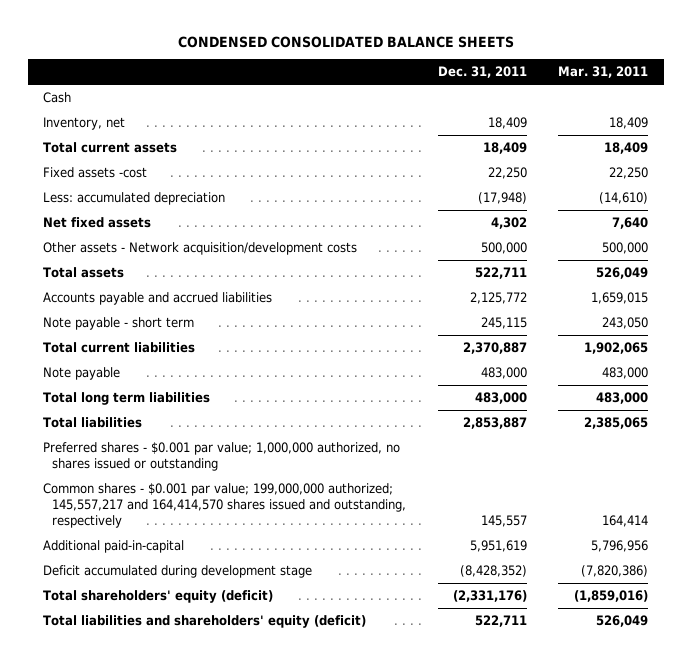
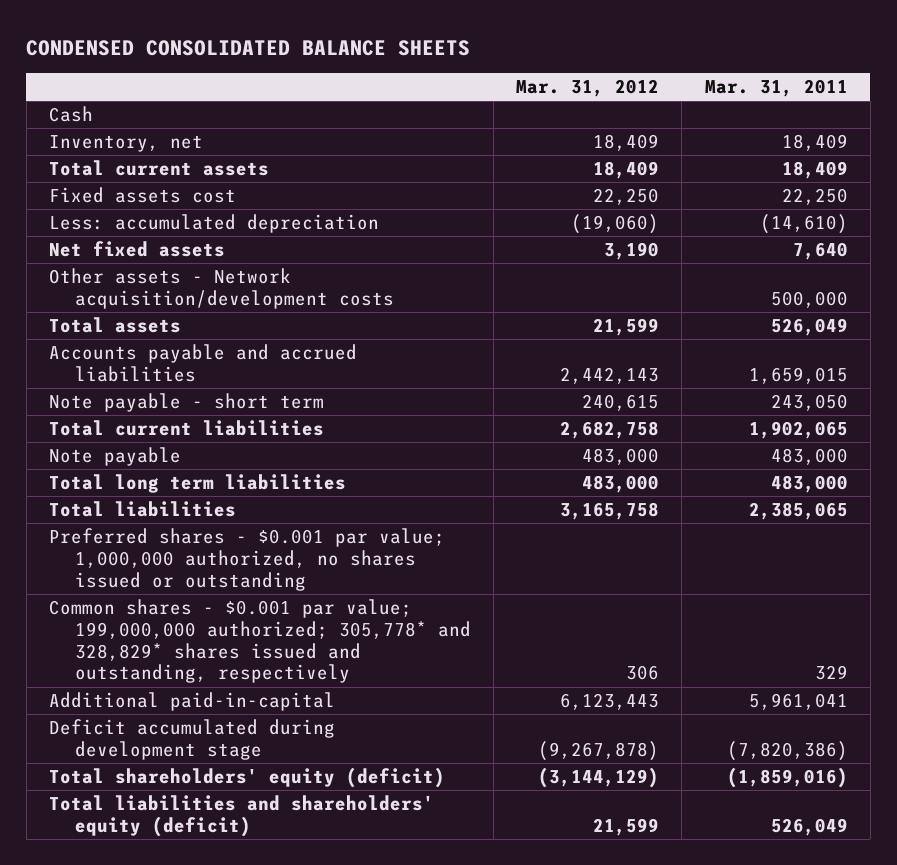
- | Dec. 31, 2011 | Mar. 31, 2011
+ | Mar. 31, 2012 | Mar. 31, 2011
- Fixed assets -cost | 22,250 | 22,250
+ Fixed assets cost | 22,250 | 22,250
- Common shares - $0.001 par value; 199,000,000 authorized; 145,557,217 and 164,414,570 shares issued and outstanding, respectively | 145,557 | 164,414
- Additional paid-in-capital | 5,951,619 | 5,796,956
+ Common shares - $0.001 par value; 199,000,000 authorized; 305,778* and 328,829* shares issued and outstanding, respectively | 306 | 329
+ Additional paid-in-capital | 6,123,443 | 5,961,041

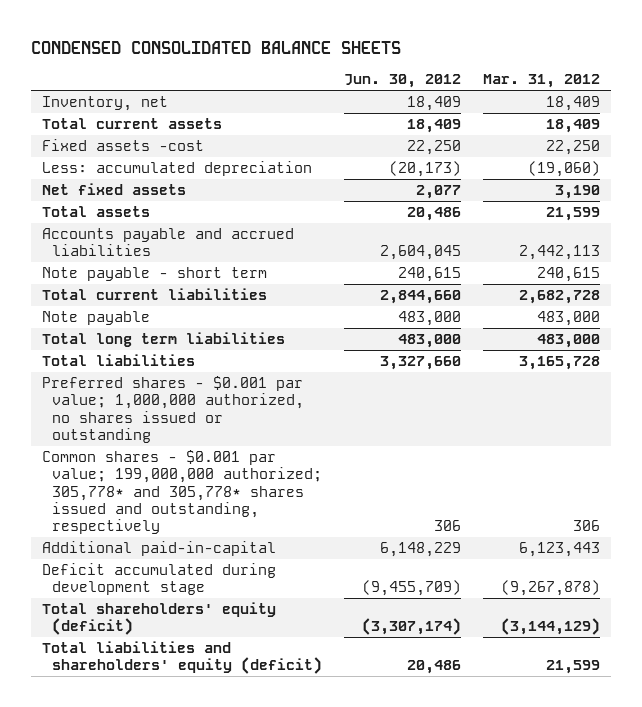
- | Mar. 31, 2012 | Mar. 31, 2011
+ | Jun. 30, 2012 | Mar. 31, 2012
- Cash
- Fixed assets cost | 22,250 | 22,250
+ Fixed assets -cost | 22,250 | 22,250
- Other assets - Network acquisition/development costs | | 500,000
- Accounts payable and accrued liabilities | 2,442,143 | 1,659,015
+ Accounts payable and accrued liabilities | 2,604,045 | 2,442,113
- Total current liabilities | 2,682,758 | 1,902,065
+ Total current liabilities | 2,844,660 | 2,682,728
- Total liabilities | 3,165,758 | 2,385,065
+ Total liabilities | 3,327,660 | 3,165,728
- Common shares - $0.001 par value; 199,000,000 authorized; 305,778* and 328,829* shares issued and outstanding, respectively | 306 | 329
+ Common shares - $0.001 par value; 199,000,000 authorized; 305,778* and 305,778* shares issued and outstanding, respectively | 306 | 306

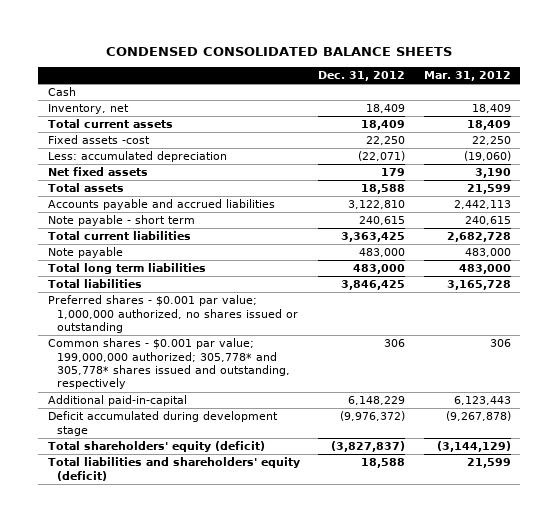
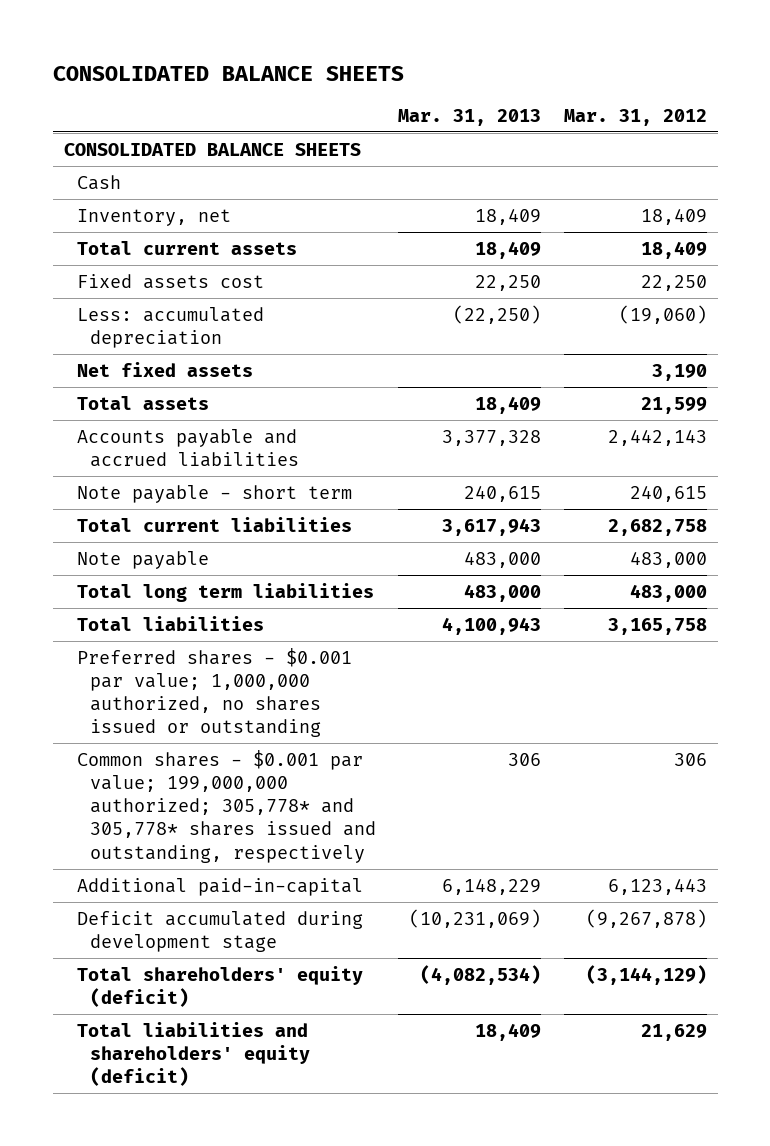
- CONDENSED CONSOLIDATED BALANCE SHEETS
+ CONSOLIDATED BALANCE SHEETS
- | Dec. 31, 2012 | Mar. 31, 2012
+ | Mar. 31, 2013 | Mar. 31, 2012
+ CONSOLIDATED BALANCE SHEETS
- Fixed assets -cost | 22,250 | 22,250
+ Fixed assets cost | 22,250 | 22,250
- Accounts payable and accrued liabilities | 3,122,810 | 2,442,113
+ Accounts payable and accrued liabilities | 3,377,328 | 2,442,143
- Total current liabilities | 3,363,425 | 2,682,728
+ Total current liabilities | 3,617,943 | 2,682,758
- Total liabilities | 3,846,425 | 3,165,728
+ Total liabilities | 4,100,943 | 3,165,758
- Total liabilities and shareholders' equity (deficit) | 18,588 | 21,599
+ Total liabilities and shareholders' equity (deficit) | 18,409 | 21,629

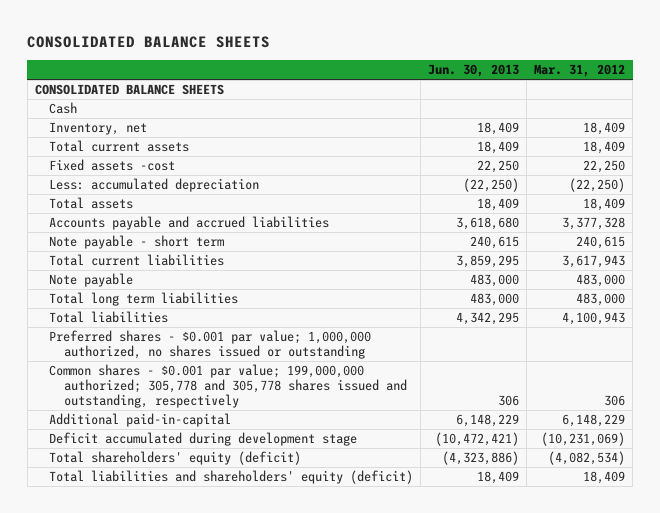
- | Mar. 31, 2013 | Mar. 31, 2012
+ | Jun. 30, 2013 | Mar. 31, 2012
- Fixed assets cost | 22,250 | 22,250
- Less: accumulated depreciation | (22,250) | (19,060)
- Net fixed assets | | 3,190
- Total assets | 18,409 | 21,599
- Accounts payable and accrued liabilities | 3,377,328 | 2,442,143
+ Fixed assets -cost | 22,250 | 22,250
+ Less: accumulated depreciation | (22,250) | (22,250)
+ Total assets | 18,409 | 18,409
+ Accounts payable and accrued liabilities | 3,618,680 | 3,377,328
- Total current liabilities | 3,617,943 | 2,682,758
+ Total current liabilities | 3,859,295 | 3,617,943
- Total liabilities | 4,100,943 | 3,165,758
+ Total liabilities | 4,342,295 | 4,100,943
- Common shares - $0.001 par value; 199,000,000 authorized; 305,778* and 305,778* shares issued and outstanding, respectively | 306 | 306
- Additional paid-in-capital | 6,148,229 | 6,123,443
- Deficit accumulated during development stage | (10,231,069) | (9,267,878)
- Total shareholders' equity (deficit) | (4,082,534) | (3,144,129)
- Total liabilities and shareholders' equity (deficit) | 18,409 | 21,629
+ Common shares - $0.001 par value; 199,000,000 authorized; 305,778 and 305,778 shares issued and outstanding, respectively | 306 | 306
+ Additional paid-in-capital | 6,148,229 | 6,148,229
+ Deficit accumulated during development stage | (10,472,421) | (10,231,069)
+ Total shareholders' equity (deficit) | (4,323,886) | (4,082,534)
+ Total liabilities and shareholders' equity (deficit) | 18,409 | 18,409

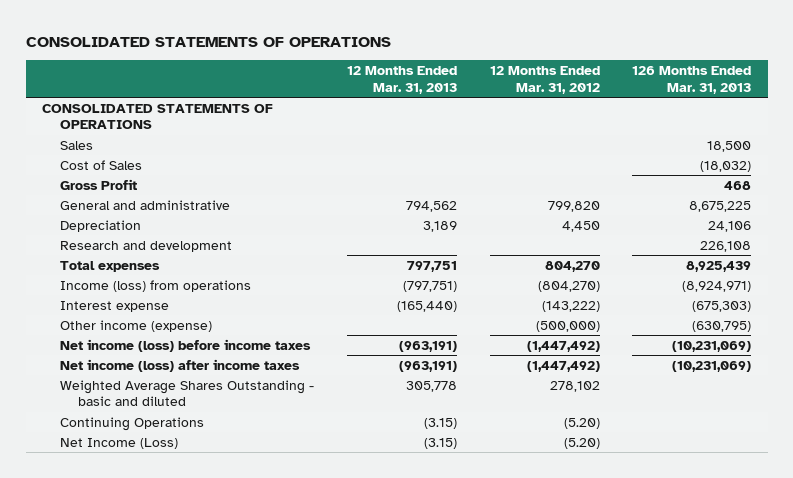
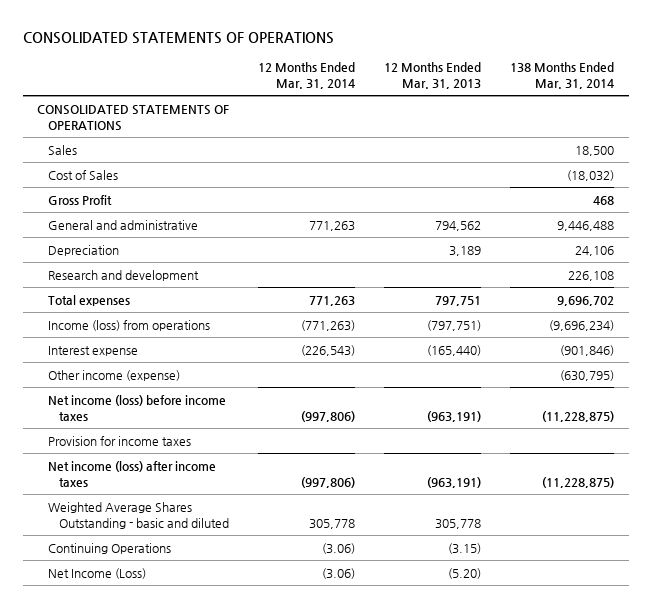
- | 12 Months Ended Mar. 31, 2013 | 12 Months Ended Mar. 31, 2012 | 126 Months Ended Mar. 31, 2013
+ | 12 Months Ended Mar. 31, 2014 | 12 Months Ended Mar. 31, 2013 | 138 Months Ended Mar. 31, 2014
+ Provision for income taxes
- Net Income (Loss) | (3.15) | (5.20) |
+ Net Income (Loss) | (3.06) | (5.20) |

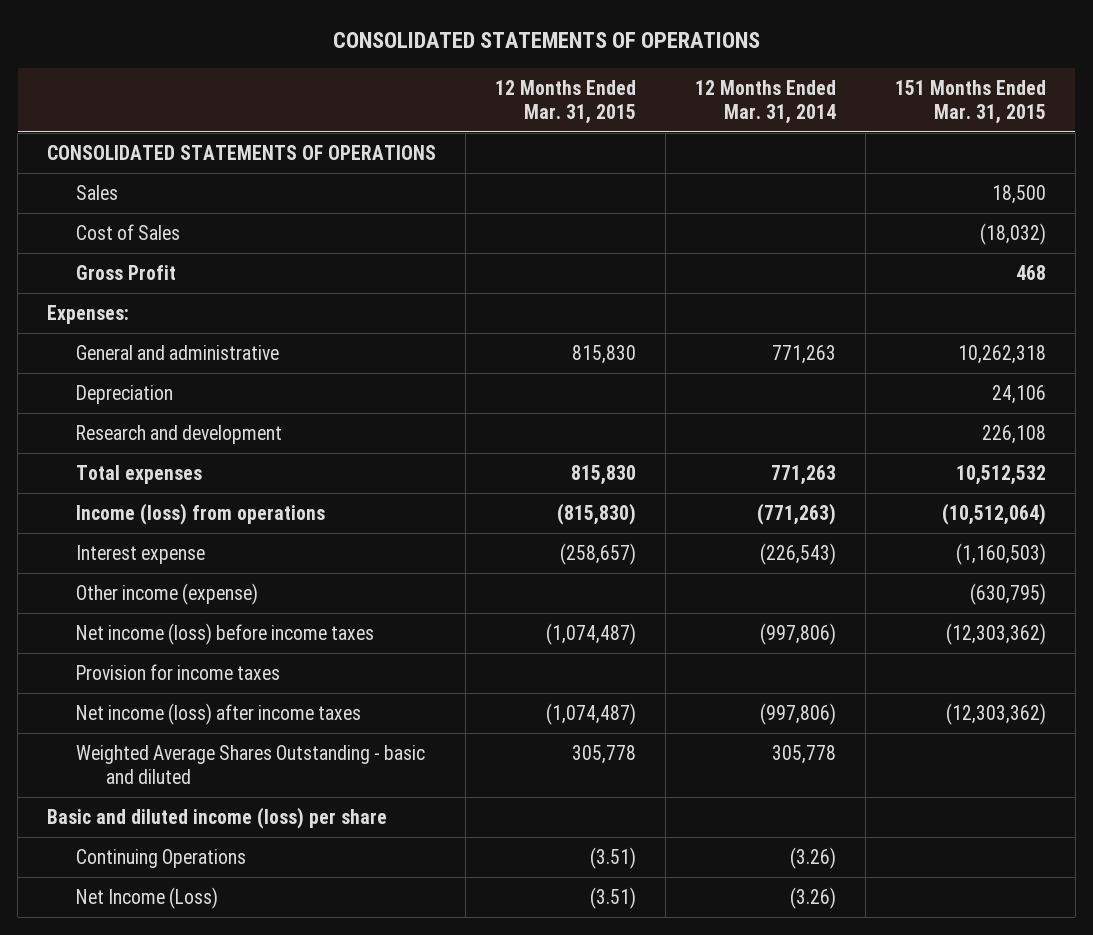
- | 12 Months Ended Mar. 31, 2014 | 12 Months Ended Mar. 31, 2013 | 138 Months Ended Mar. 31, 2014
+ | 12 Months Ended Mar. 31, 2015 | 12 Months Ended Mar. 31, 2014 | 151 Months Ended Mar. 31, 2015
+ Expenses:
- Continuing Operations | (3.06) | (3.15) |
- Net Income (Loss) | (3.06) | (5.20) |
+ Basic and diluted income (loss) per share
+ Continuing Operations | (3.51) | (3.26) |
+ Net Income (Loss) | (3.51) | (3.26) |

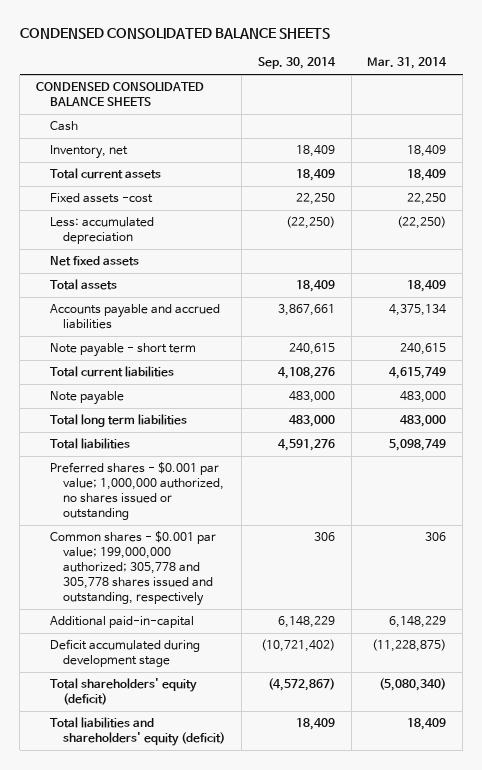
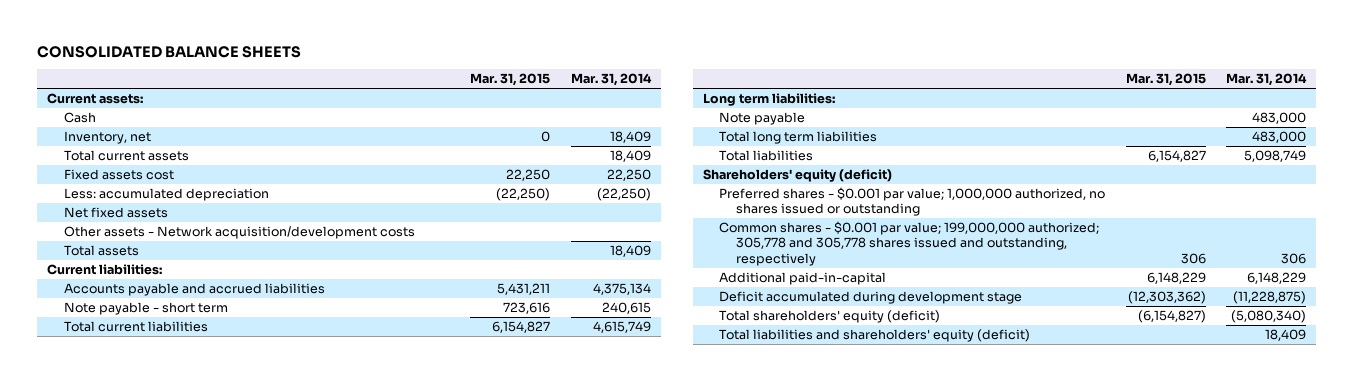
- CONDENSED CONSOLIDATED BALANCE SHEETS
+ CONSOLIDATED BALANCE SHEETS
- | Sep. 30, 2014 | Mar. 31, 2014
+ | Mar. 31, 2015 | Mar. 31, 2014
- CONDENSED CONSOLIDATED BALANCE SHEETS
+ Current assets:
- Fixed assets -cost | 22,250 | 22,250
+ Fixed assets cost | 22,250 | 22,250
+ Other assets - Network acquisition/development costs
+ Current liabilities:
+ Long term liabilities:
+ Shareholders' equity (deficit)

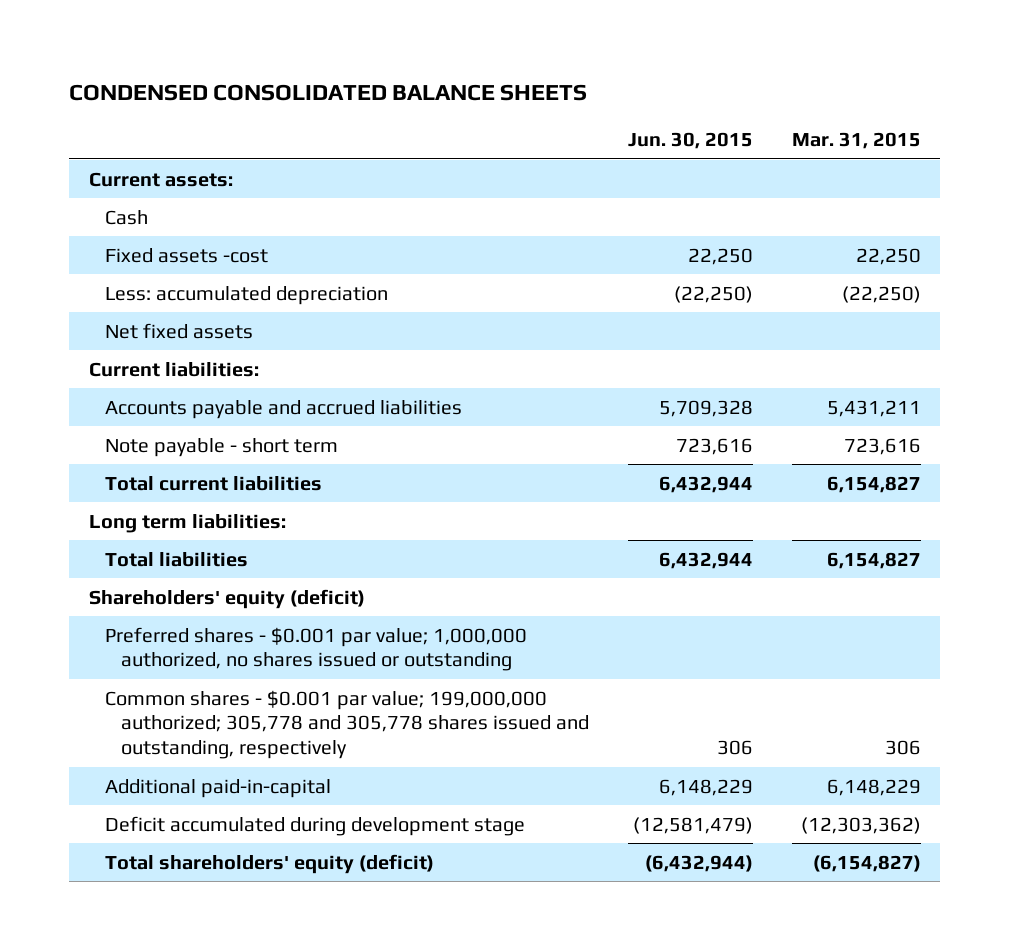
- CONSOLIDATED BALANCE SHEETS
+ CONDENSED CONSOLIDATED BALANCE SHEETS
- | Mar. 31, 2015 | Mar. 31, 2014
+ | Jun. 30, 2015 | Mar. 31, 2015
- Inventory, net | 0 | 18,409
- Total current assets | | 18,409
- Fixed assets cost | 22,250 | 22,250
+ Fixed assets -cost | 22,250 | 22,250
- Other assets - Network acquisition/development costs
- Total assets | | 18,409
- Note payable | | 483,000
- Total long term liabilities | | 483,000
- Total liabilities and shareholders' equity (deficit) | | 18,409

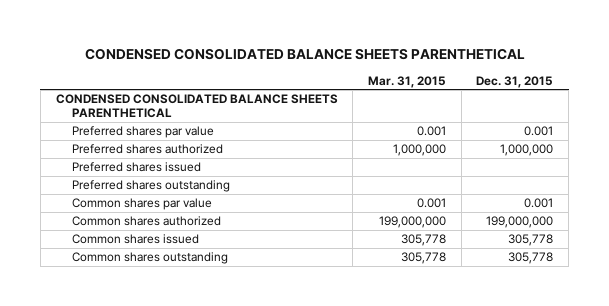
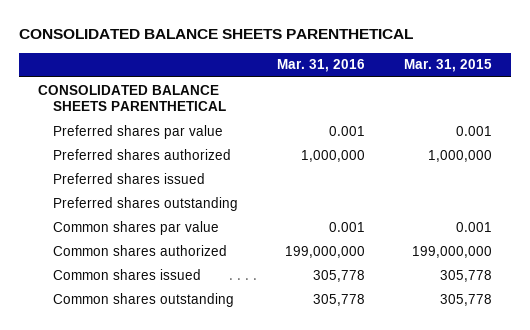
- CONDENSED CONSOLIDATED BALANCE SHEETS PARENTHETICAL
+ CONSOLIDATED BALANCE SHEETS PARENTHETICAL
- | Mar. 31, 2015 | Dec. 31, 2015
+ | Mar. 31, 2016 | Mar. 31, 2015
- CONDENSED CONSOLIDATED BALANCE SHEETS PARENTHETICAL
+ CONSOLIDATED BALANCE SHEETS PARENTHETICAL

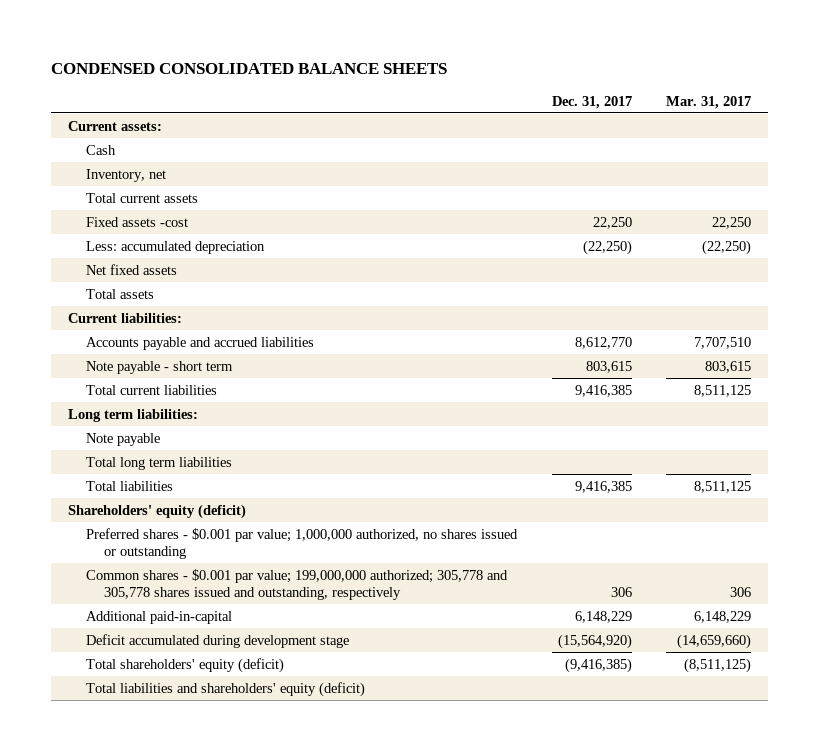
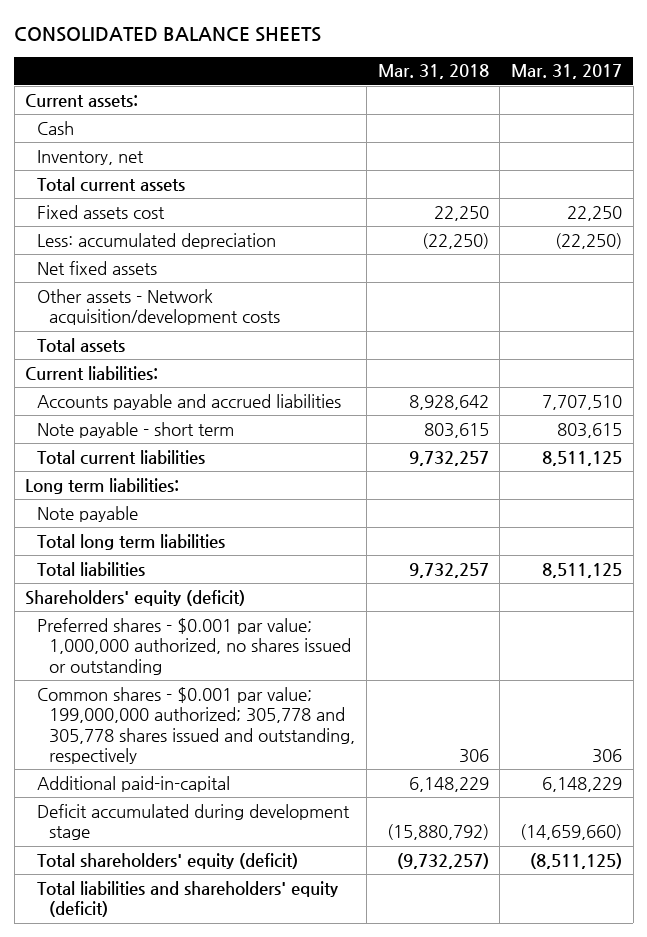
- CONDENSED CONSOLIDATED BALANCE SHEETS
+ CONSOLIDATED BALANCE SHEETS
- | Dec. 31, 2017 | Mar. 31, 2017
+ | Mar. 31, 2018 | Mar. 31, 2017
- Fixed assets -cost | 22,250 | 22,250
+ Fixed assets cost | 22,250 | 22,250
+ Other assets - Network acquisition/development costs

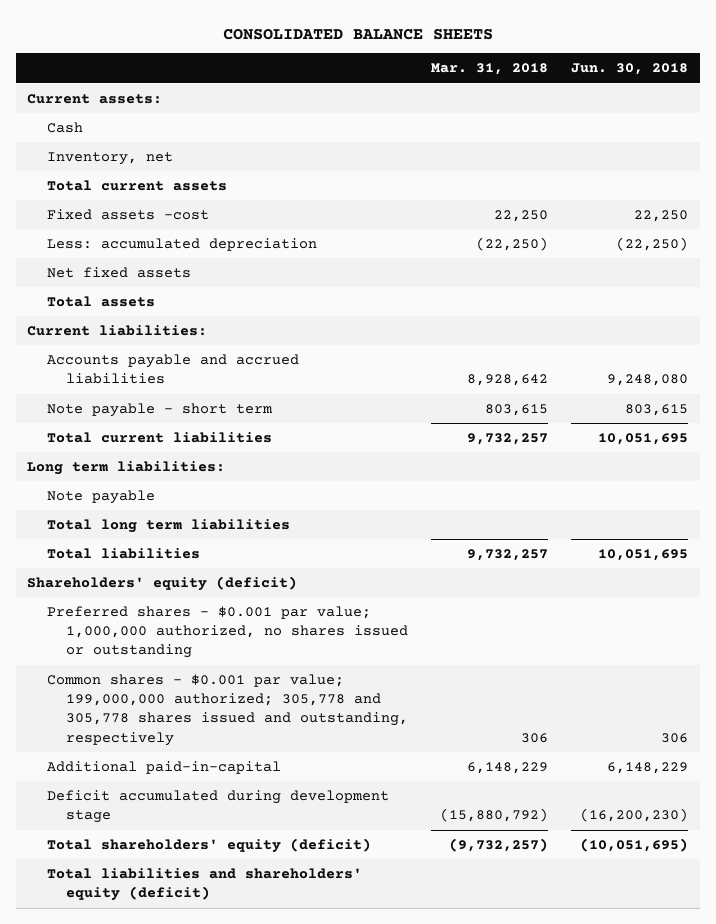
- | Mar. 31, 2018 | Mar. 31, 2017
+ | Mar. 31, 2018 | Jun. 30, 2018
- Fixed assets cost | 22,250 | 22,250
+ Fixed assets -cost | 22,250 | 22,250
- Other assets - Network acquisition/development costs

